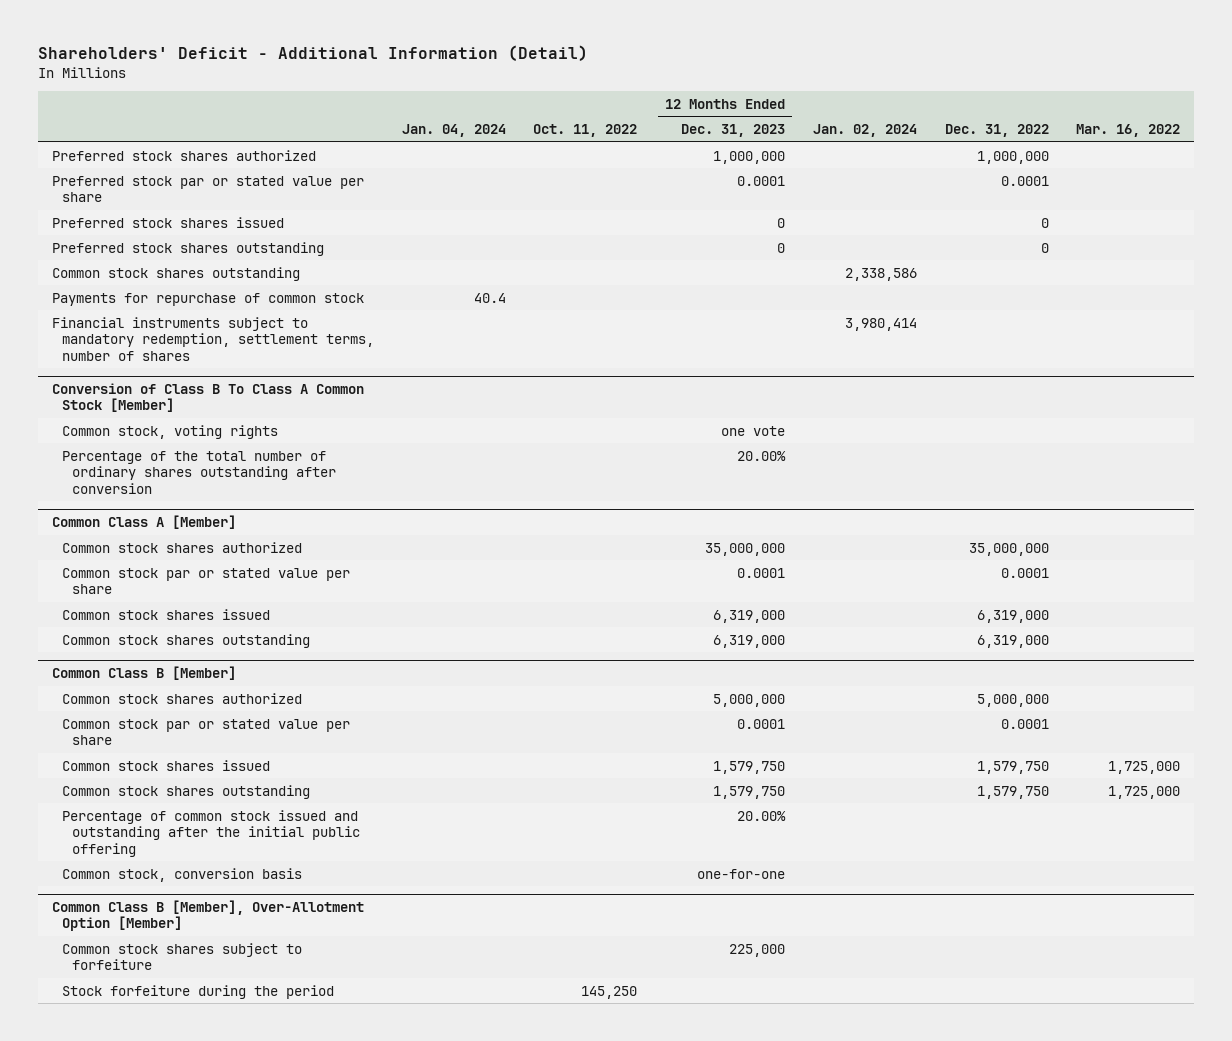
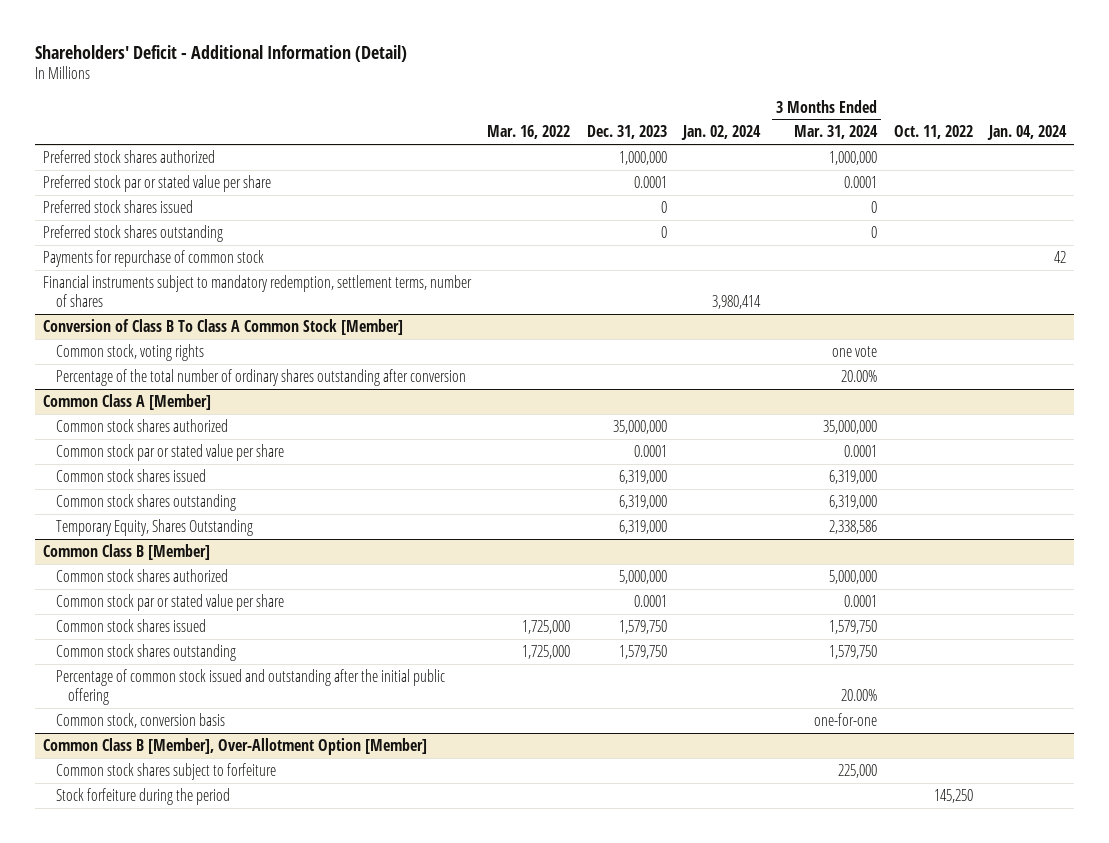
- | Jan. 04, 2024 | Oct. 11, 2022 | 12 Months Ended Dec. 31, 2023 | Jan. 02, 2024 | Dec. 31, 2022 | Mar. 16, 2022
+ | Mar. 16, 2022 | Dec. 31, 2023 | Jan. 02, 2024 | 3 Months Ended Mar. 31, 2024 | Oct. 11, 2022 | Jan. 04, 2024
- Common stock shares outstanding | | | | 2,338,586 | |
- Payments for repurchase of common stock | 40.4 | | | | |
+ Payments for repurchase of common stock | | | | | | 42
@ Common Class A [Member]
+ Temporary Equity, Shares Outstanding | | 6,319,000 | | 2,338,586 | |

